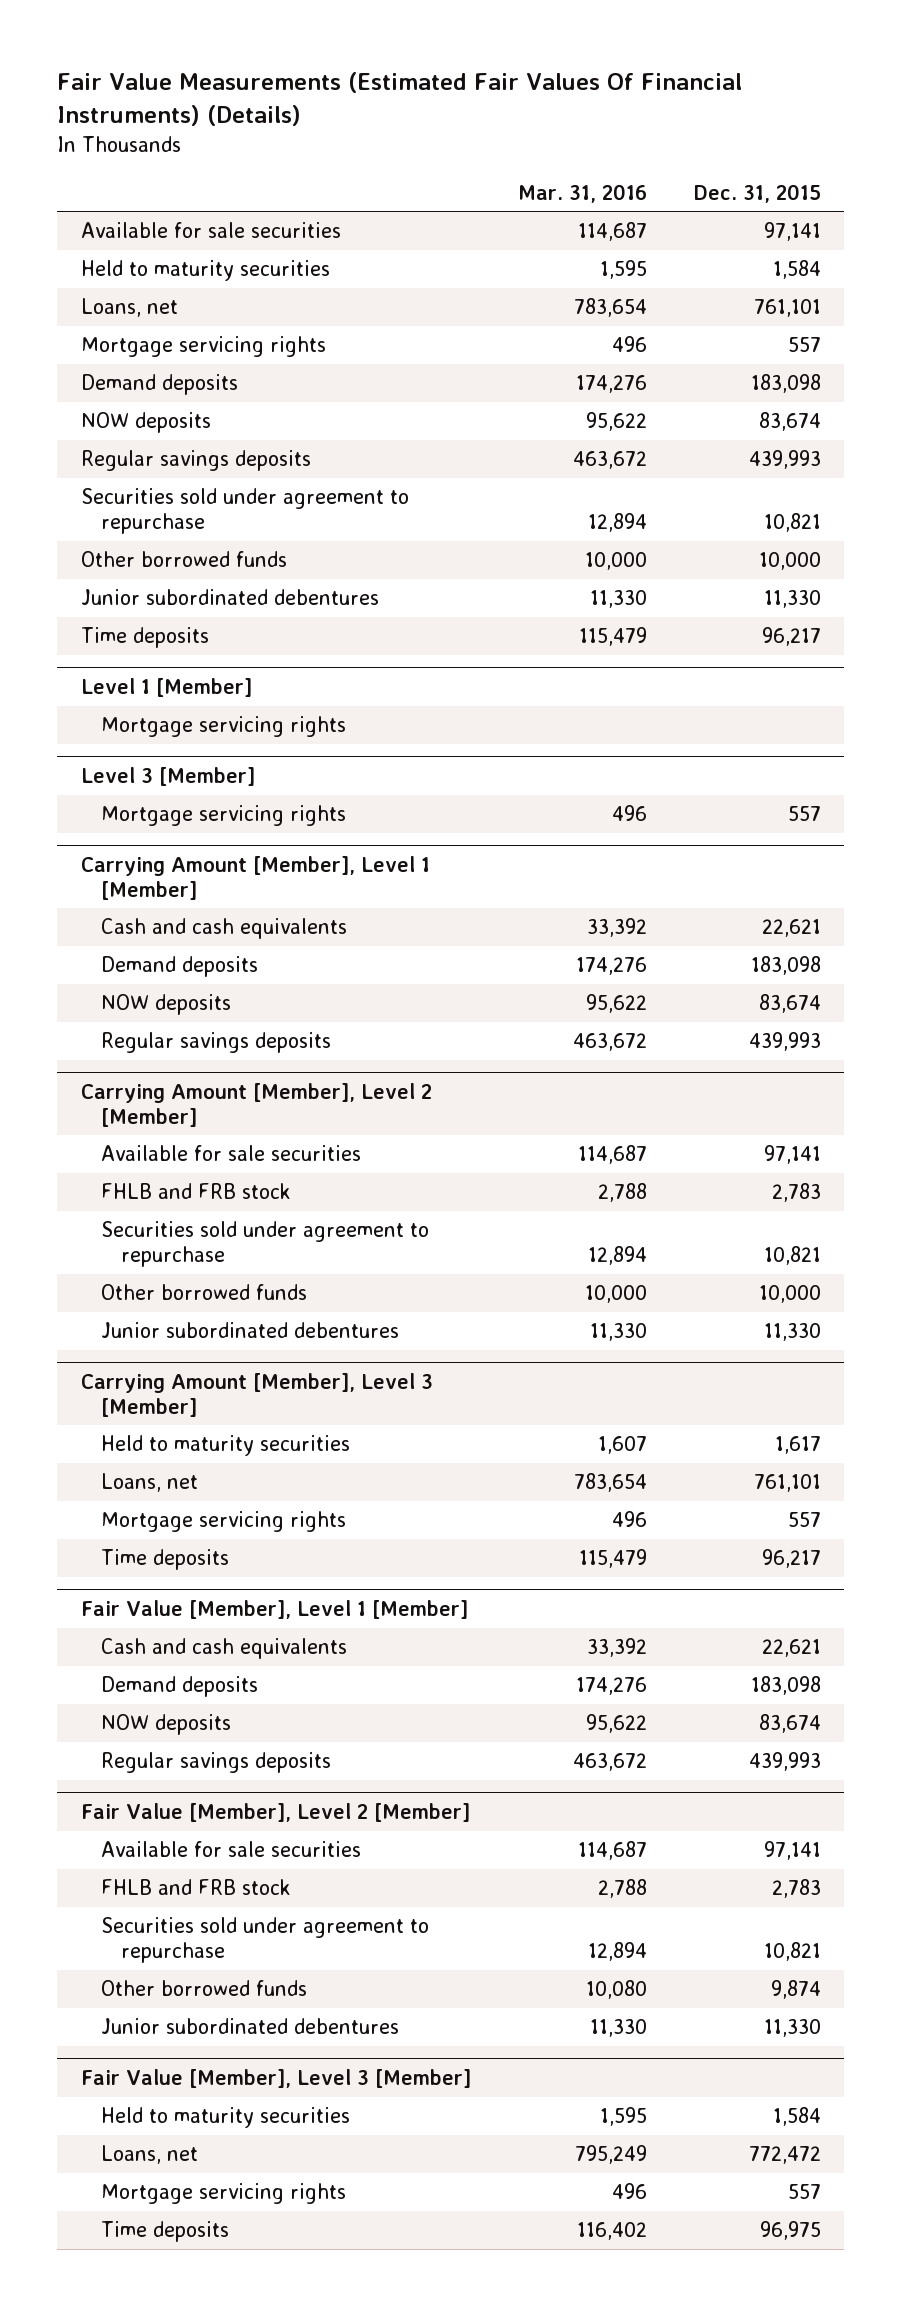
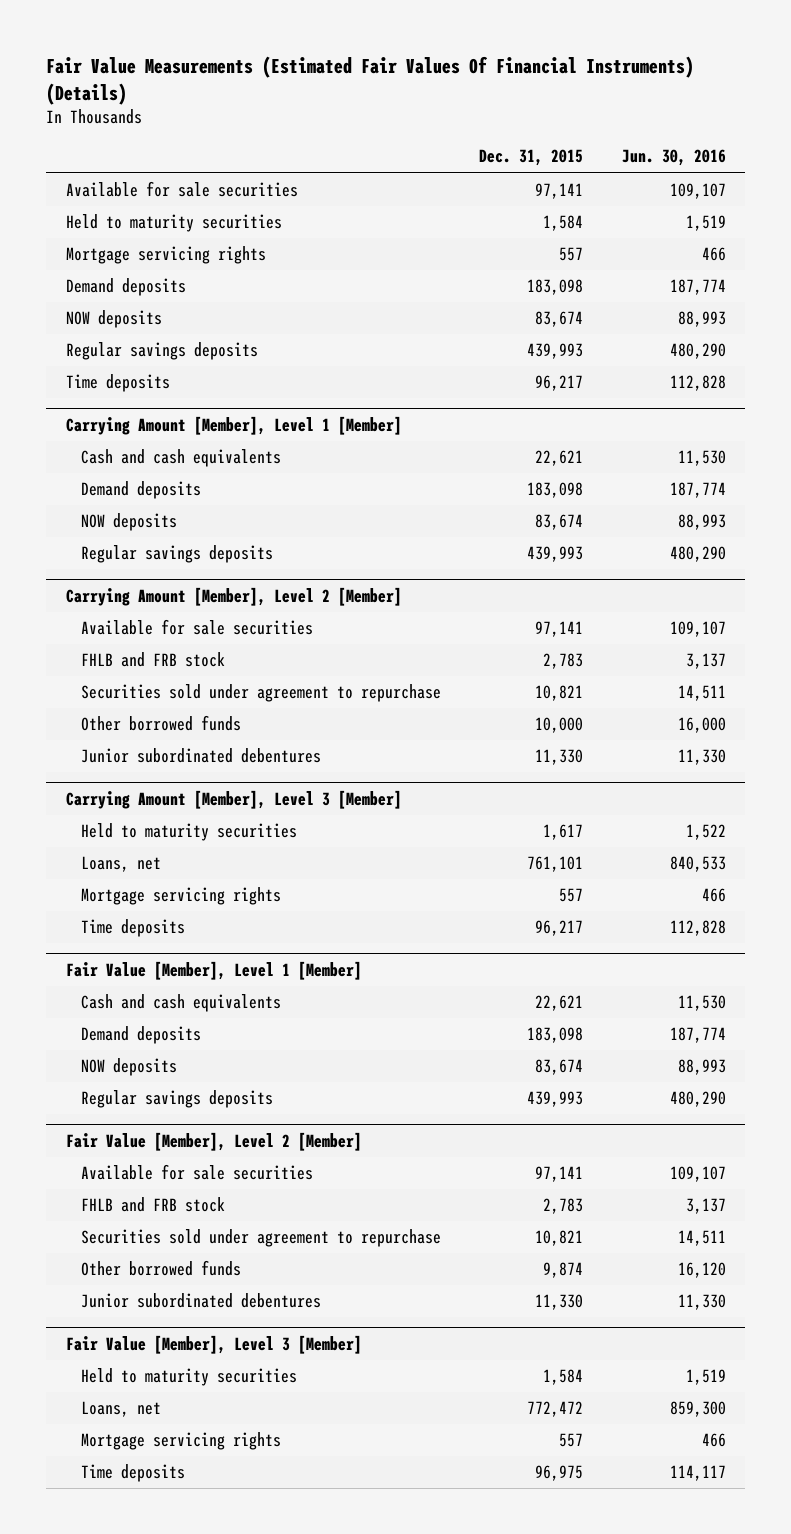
- | Mar. 31, 2016 | Dec. 31, 2015
+ | Dec. 31, 2015 | Jun. 30, 2016
- Loans, net | 783,654 | 761,101
- Securities sold under agreement to repurchase | 12,894 | 10,821
- Other borrowed funds | 10,000 | 10,000
- Junior subordinated debentures | 11,330 | 11,330
- Level 1 [Member]
- Mortgage servicing rights
- Level 3 [Member]
- Mortgage servicing rights | 496 | 557

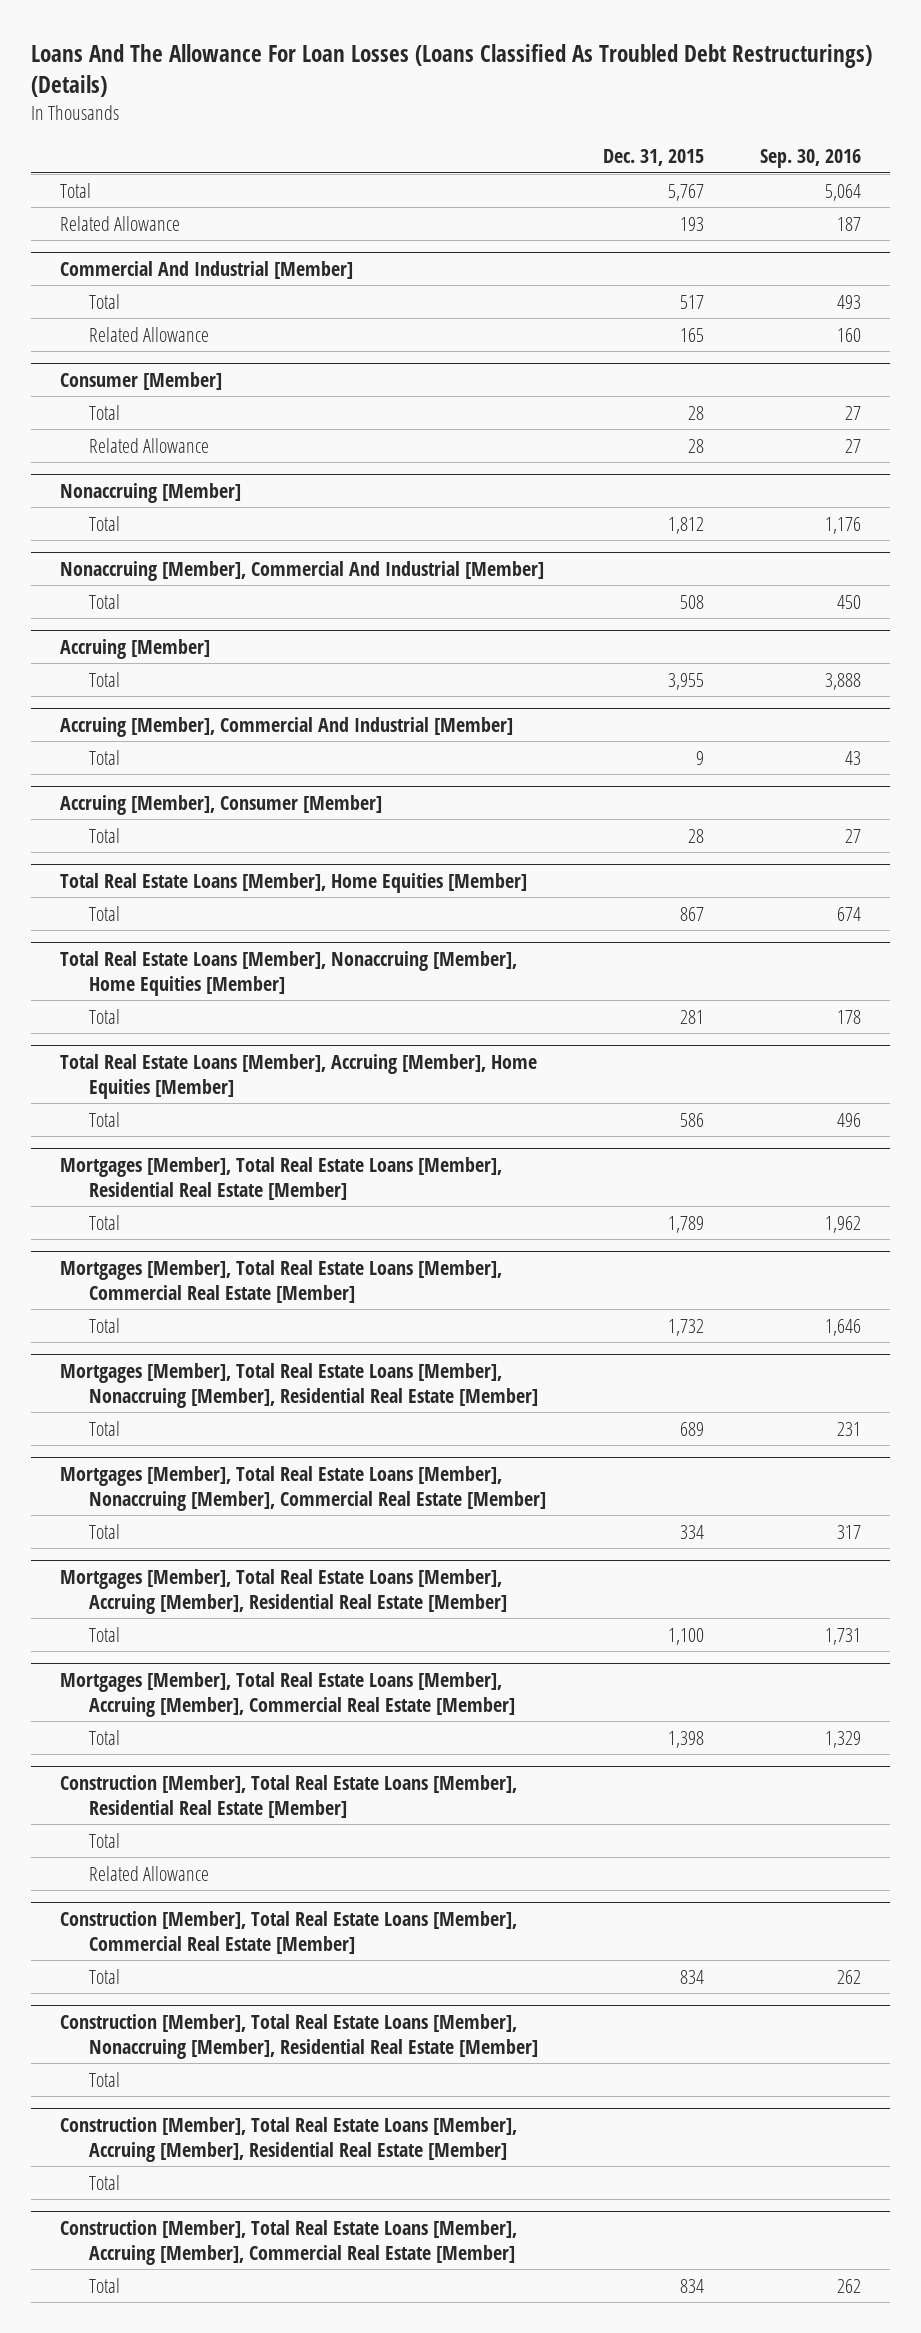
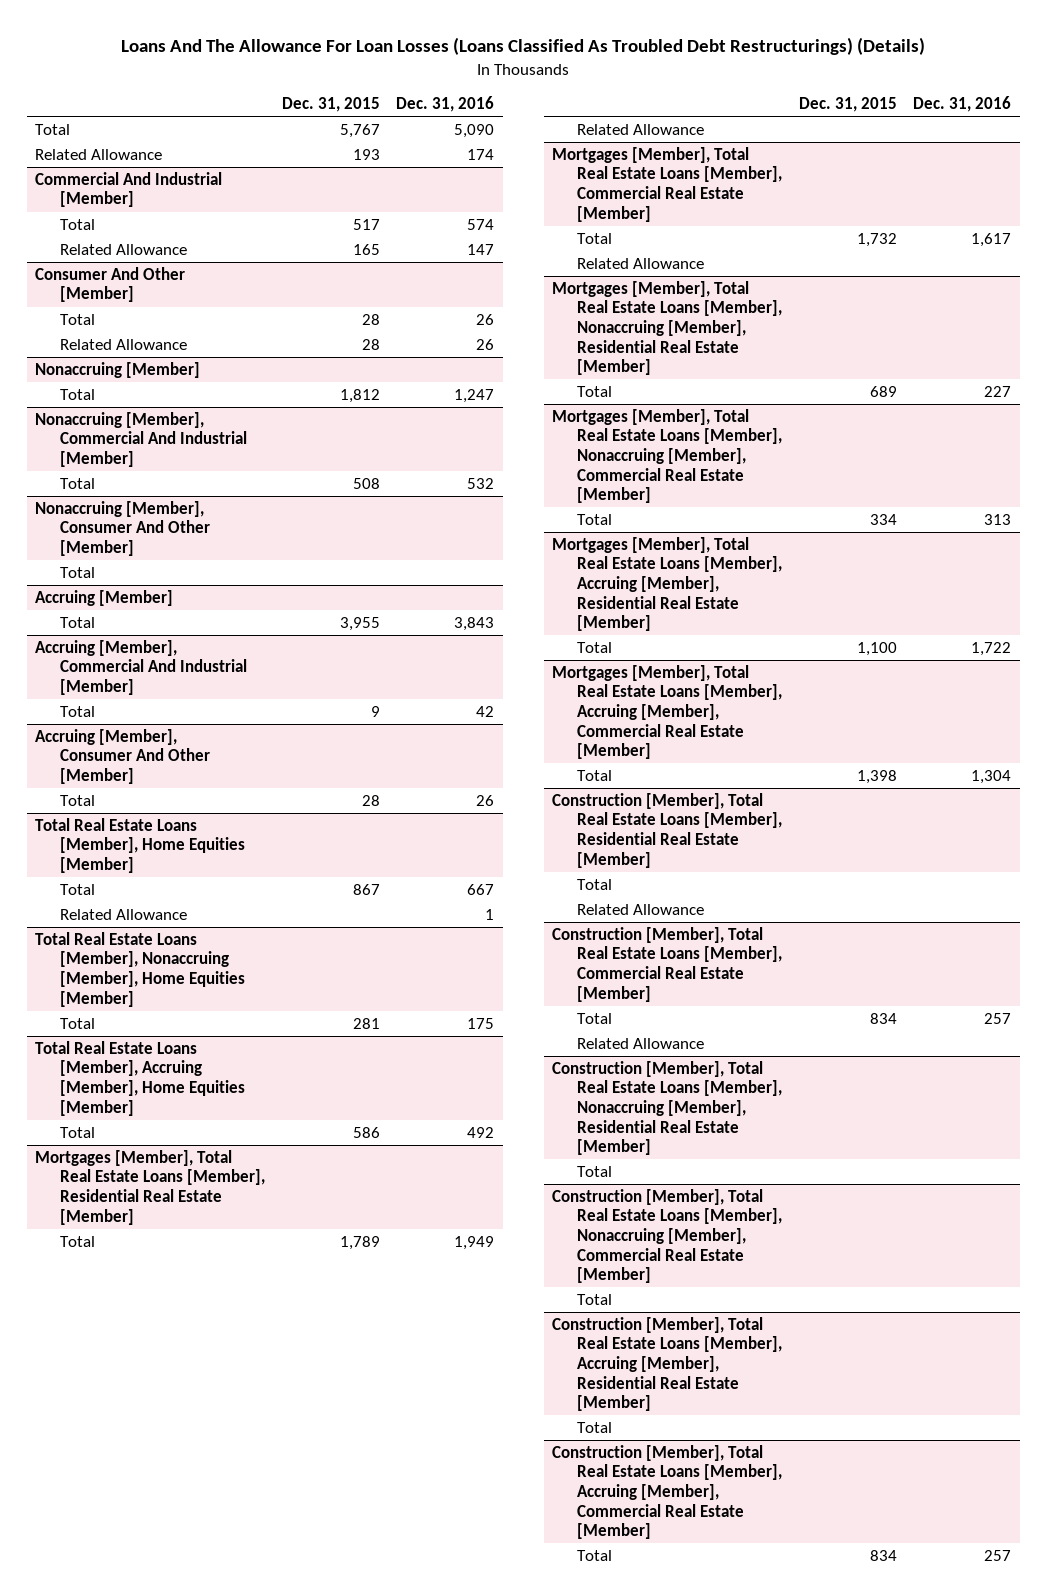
- | Dec. 31, 2015 | Sep. 30, 2016
+ | Dec. 31, 2015 | Dec. 31, 2016
- Consumer [Member]
+ Consumer And Other [Member]
+ Nonaccruing [Member], Consumer And Other [Member]
+ Total
- Accruing [Member], Consumer [Member]
+ Accruing [Member], Consumer And Other [Member]
@ Total Real Estate Loans [Member], Home Equities [Member]
+ Related Allowance | | 1
@ Mortgages [Member], Total Real Estate Loans [Member], Residential Real Estate [Member]
+ Related Allowance
@ Mortgages [Member], Total Real Estate Loans [Member], Commercial Real Estate [Member]
+ Related Allowance
@ Construction [Member], Total Real Estate Loans [Member], Commercial Real Estate [Member]
+ Related Allowance
+ Construction [Member], Total Real Estate Loans [Member], Nonaccruing [Member], Commercial Real Estate [Member]
+ Total

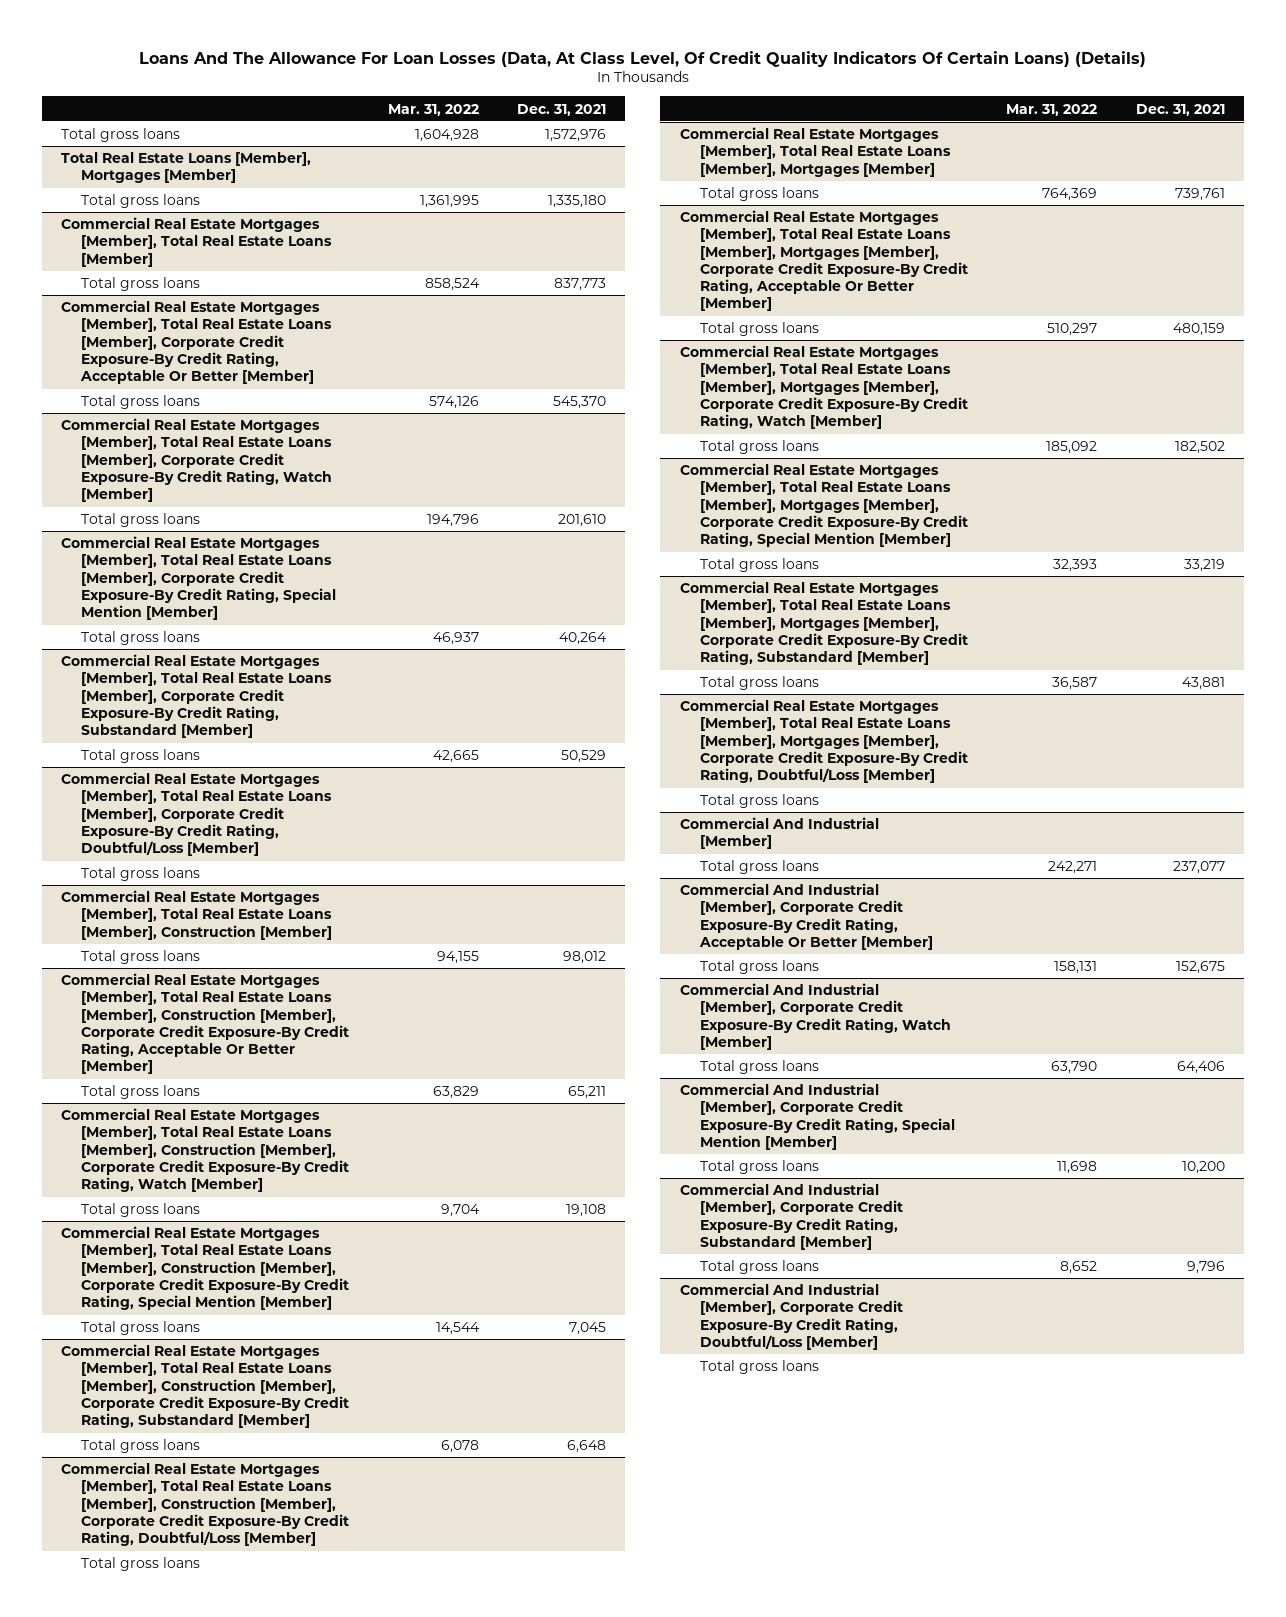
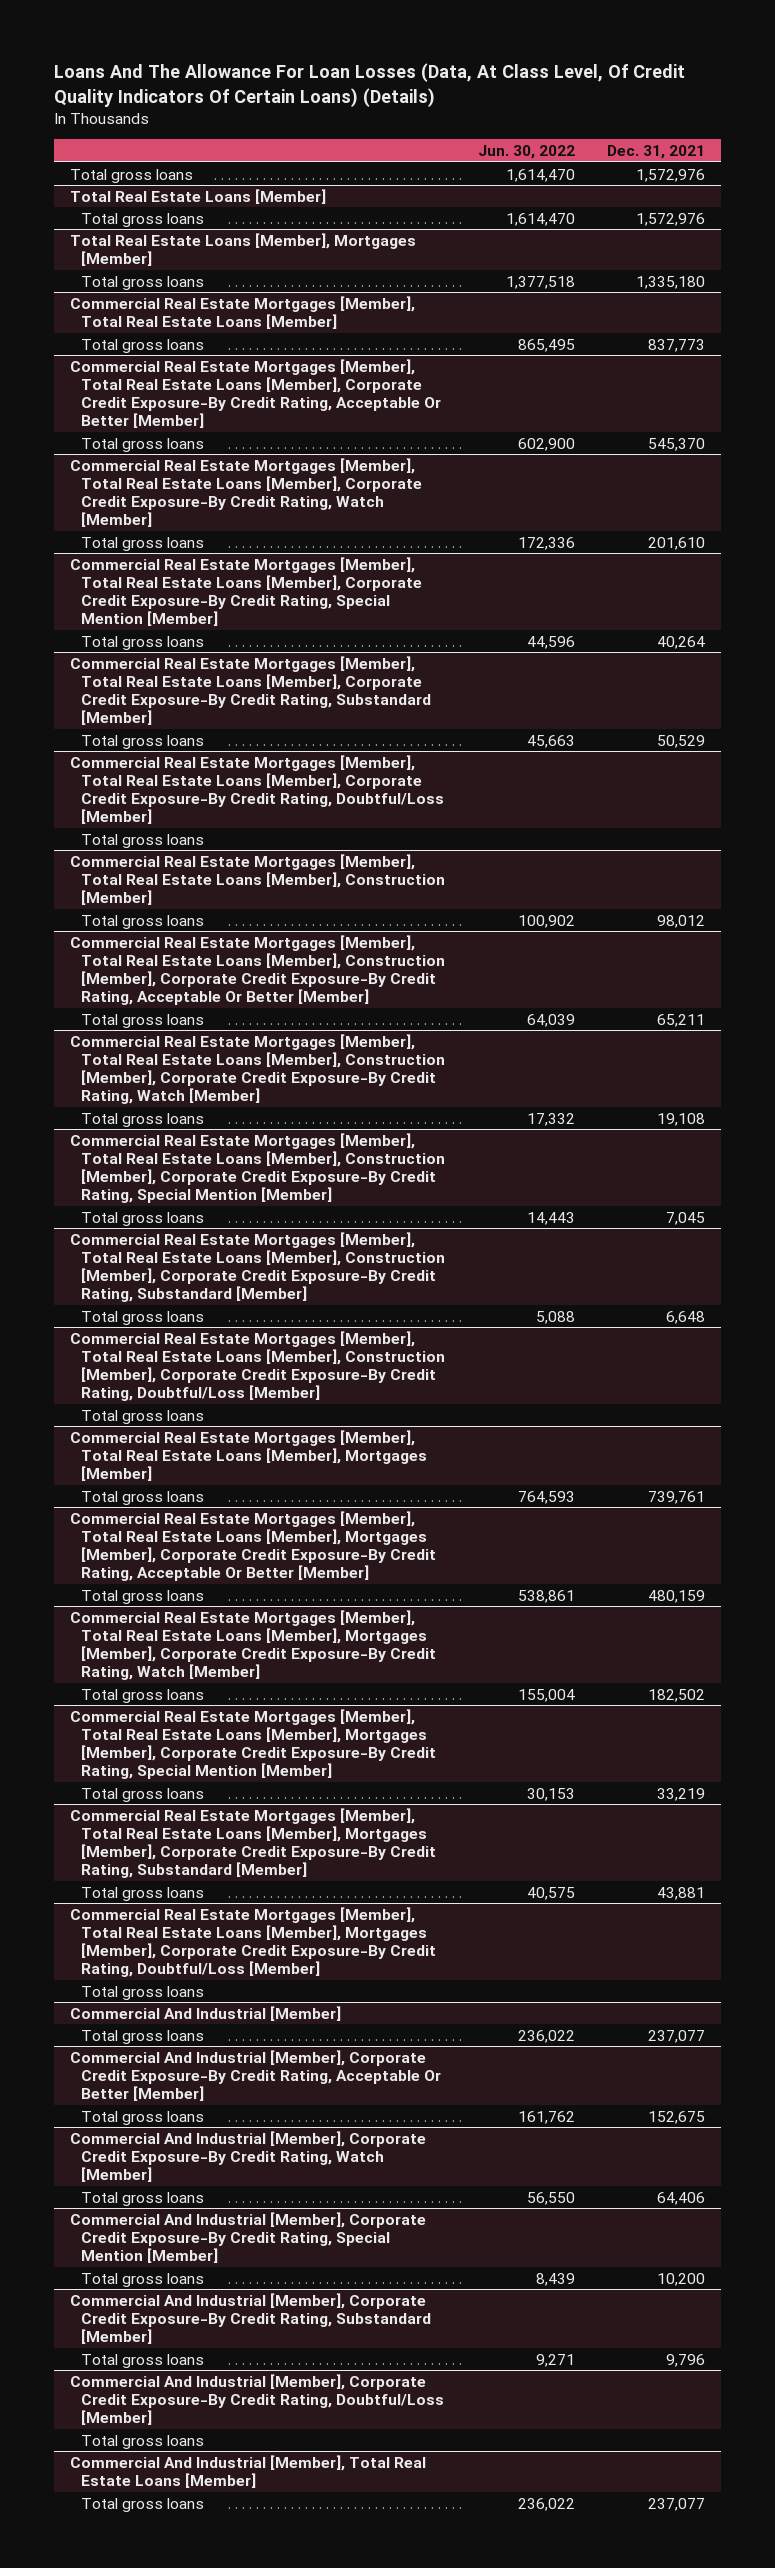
- | Mar. 31, 2022 | Dec. 31, 2021
+ | Jun. 30, 2022 | Dec. 31, 2021
+ Total Real Estate Loans [Member]
+ Total gross loans | 1,614,470 | 1,572,976
+ Commercial And Industrial [Member], Total Real Estate Loans [Member]
+ Total gross loans | 236,022 | 237,077

